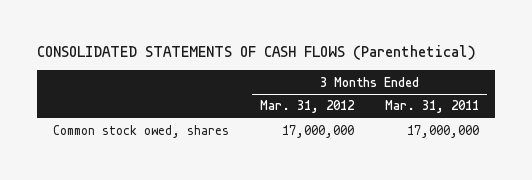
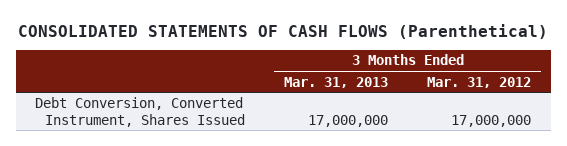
- | 3 Months Ended Mar. 31, 2012 | 3 Months Ended Mar. 31, 2011
+ | 3 Months Ended Mar. 31, 2013 | 3 Months Ended Mar. 31, 2012
- Common stock owed, shares | 17,000,000 | 17,000,000
+ Debt Conversion, Converted Instrument, Shares Issued | 17,000,000 | 17,000,000

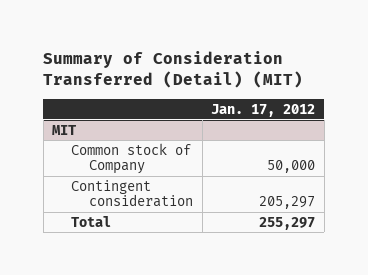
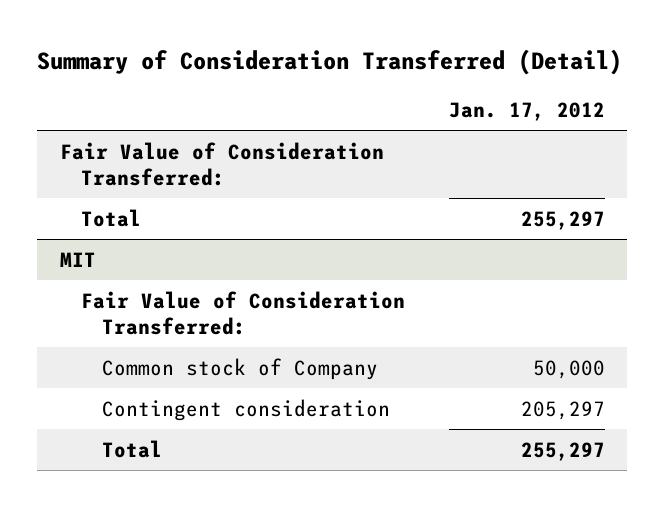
- Summary of Consideration Transferred (Detail) (MIT)
+ Summary of Consideration Transferred (Detail)
+ Fair Value of Consideration Transferred:
+ Total | 255,297
@ MIT
+ Fair Value of Consideration Transferred:

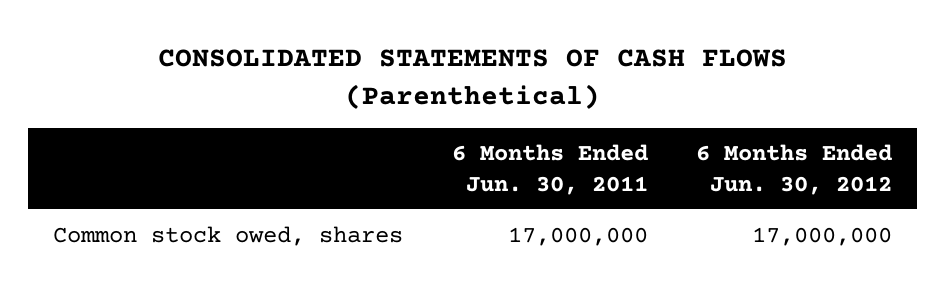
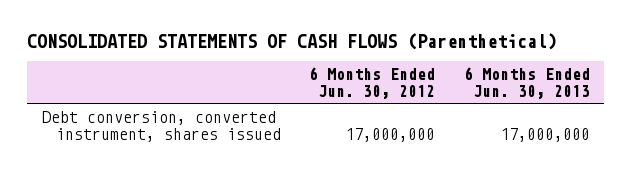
- | 6 Months Ended Jun. 30, 2011 | 6 Months Ended Jun. 30, 2012
+ | 6 Months Ended Jun. 30, 2012 | 6 Months Ended Jun. 30, 2013
- Common stock owed, shares | 17,000,000 | 17,000,000
+ Debt conversion, converted instrument, shares issued | 17,000,000 | 17,000,000

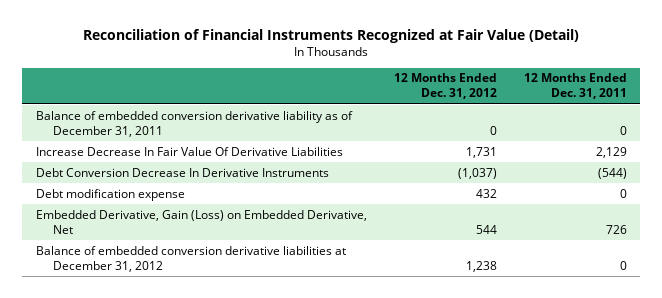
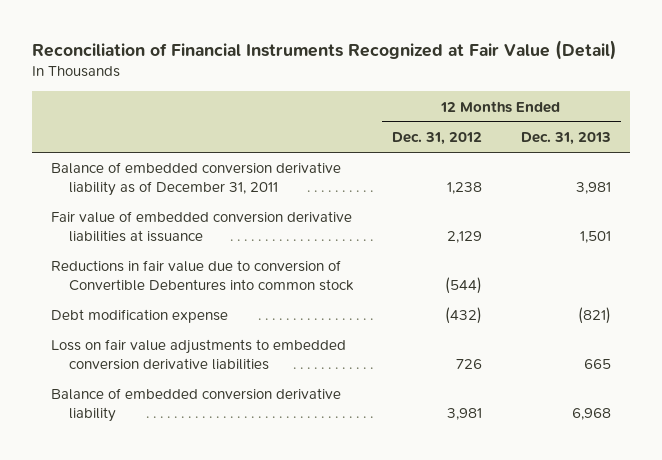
- | 12 Months Ended Dec. 31, 2012 | 12 Months Ended Dec. 31, 2011
+ | 12 Months Ended Dec. 31, 2012 | 12 Months Ended Dec. 31, 2013
- Balance of embedded conversion derivative liability as of December 31, 2011 | 0 | 0
- Increase Decrease In Fair Value Of Derivative Liabilities | 1,731 | 2,129
- Debt Conversion Decrease In Derivative Instruments | (1,037) | (544)
- Debt modification expense | 432 | 0
- Embedded Derivative, Gain (Loss) on Embedded Derivative, Net | 544 | 726
- Balance of embedded conversion derivative liabilities at December 31, 2012 | 1,238 | 0
+ Balance of embedded conversion derivative liability as of December 31, 2011 | 1,238 | 3,981
+ Fair value of embedded conversion derivative liabilities at issuance | 2,129 | 1,501
+ Reductions in fair value due to conversion of Convertible Debentures into common stock | (544) |
+ Debt modification expense | (432) | (821)
+ Loss on fair value adjustments to embedded conversion derivative liabilities | 726 | 665
+ Balance of embedded conversion derivative liability | 3,981 | 6,968

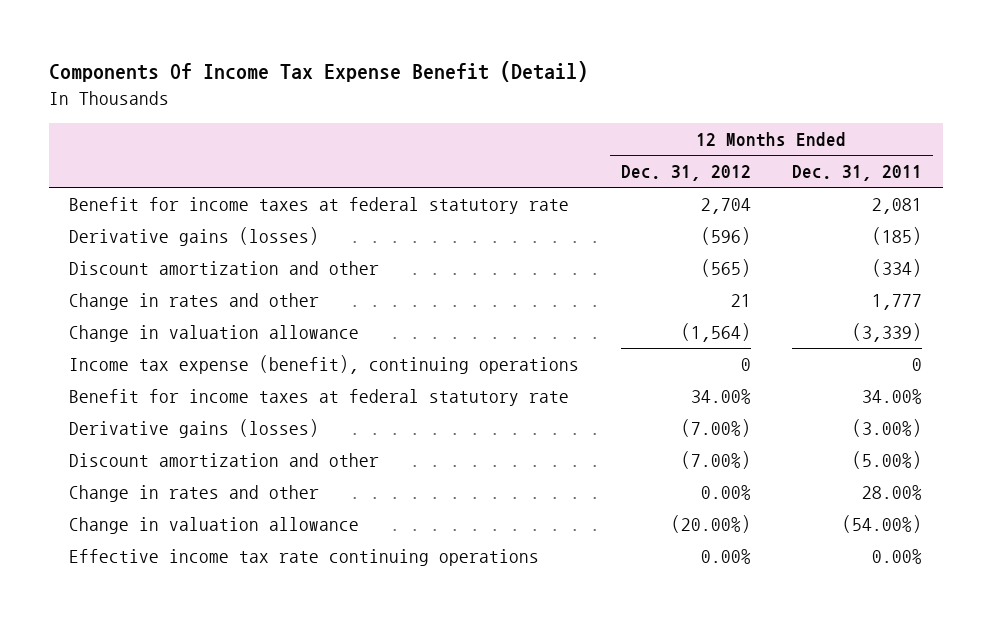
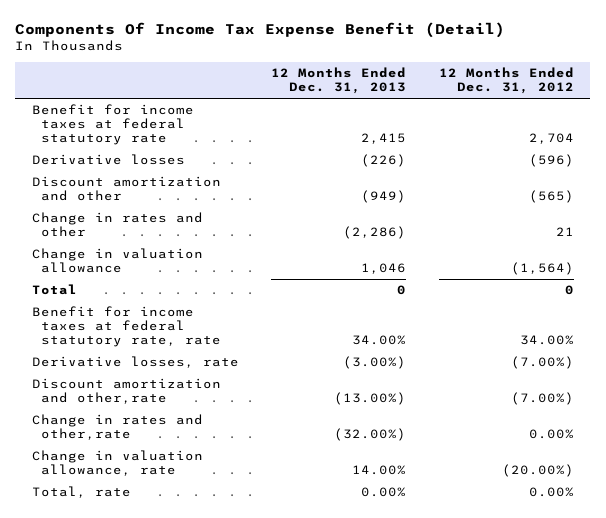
- | 12 Months Ended Dec. 31, 2012 | 12 Months Ended Dec. 31, 2011
+ | 12 Months Ended Dec. 31, 2013 | 12 Months Ended Dec. 31, 2012
- Derivative gains (losses) | (596) | (185)
+ Derivative losses | (226) | (596)
- Income tax expense (benefit), continuing operations | 0 | 0
- Benefit for income taxes at federal statutory rate | 34.00% | 34.00%
- Derivative gains (losses) | (7.00%) | (3.00%)
- Discount amortization and other | (7.00%) | (5.00%)
- Change in rates and other | 0.00% | 28.00%
- Change in valuation allowance | (20.00%) | (54.00%)
- Effective income tax rate continuing operations | 0.00% | 0.00%
+ Total | 0 | 0
+ Benefit for income taxes at federal statutory rate, rate | 34.00% | 34.00%
+ Derivative losses, rate | (3.00%) | (7.00%)
+ Discount amortization and other,rate | (13.00%) | (7.00%)
+ Change in rates and other,rate | (32.00%) | 0.00%
+ Change in valuation allowance, rate | 14.00% | (20.00%)
+ Total, rate | 0.00% | 0.00%

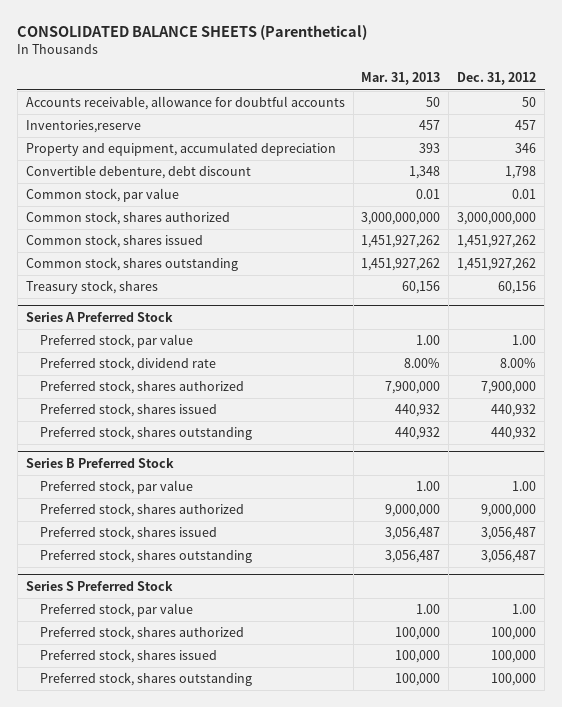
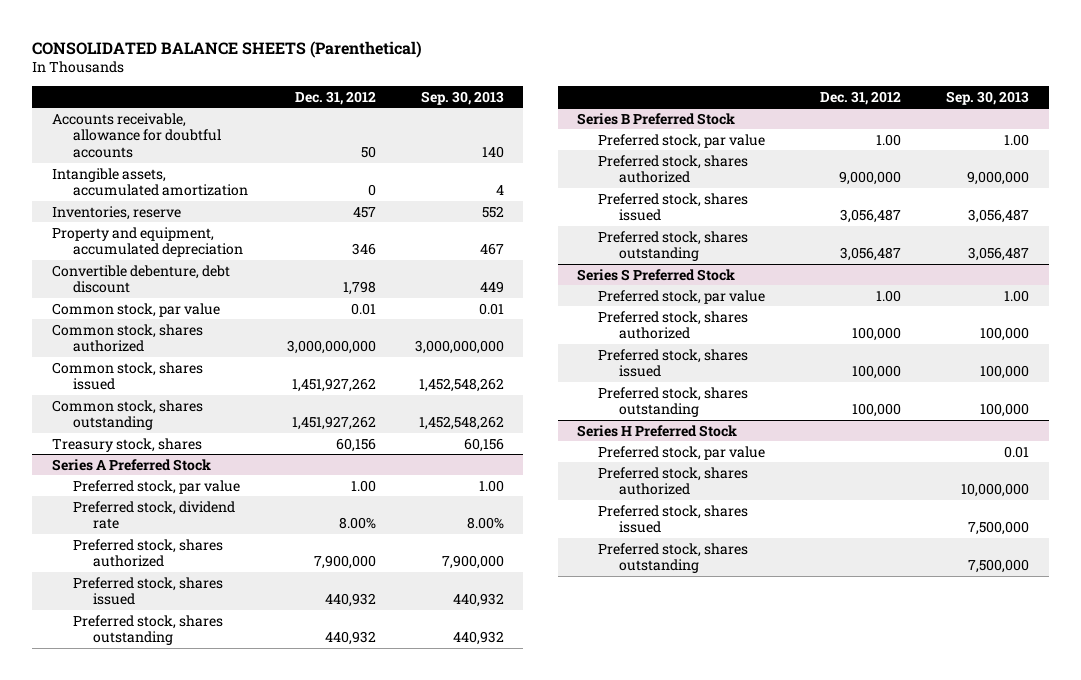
- | Mar. 31, 2013 | Dec. 31, 2012
+ | Dec. 31, 2012 | Sep. 30, 2013
- Inventories,reserve | 457 | 457
+ Intangible assets, accumulated amortization | 0 | 4
+ Inventories, reserve | 457 | 552
+ Series H Preferred Stock
+ Preferred stock, par value | | 0.01
+ Preferred stock, shares authorized | | 10,000,000
+ Preferred stock, shares issued | | 7,500,000
+ Preferred stock, shares outstanding | | 7,500,000

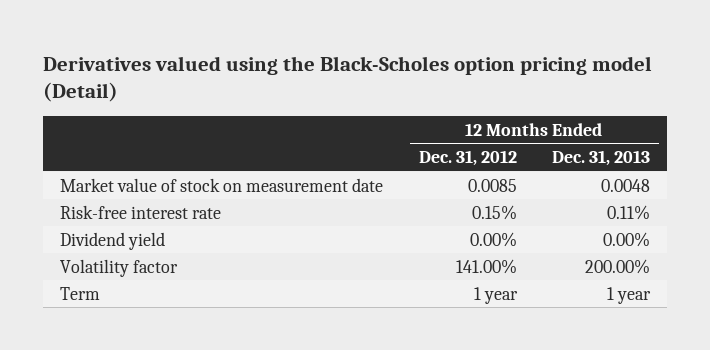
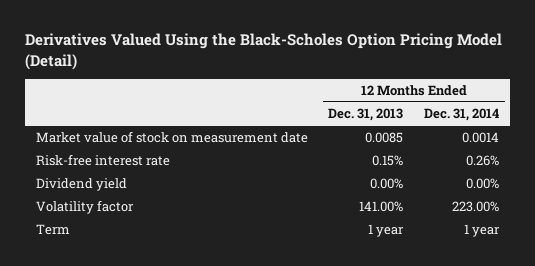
- Derivatives valued using the Black-Scholes option pricing model (Detail)
+ Derivatives Valued Using the Black-Scholes Option Pricing Model (Detail)
- | 12 Months Ended Dec. 31, 2012 | 12 Months Ended Dec. 31, 2013
+ | 12 Months Ended Dec. 31, 2013 | 12 Months Ended Dec. 31, 2014
- Market value of stock on measurement date | 0.0085 | 0.0048
- Risk-free interest rate | 0.15% | 0.11%
+ Market value of stock on measurement date | 0.0085 | 0.0014
+ Risk-free interest rate | 0.15% | 0.26%
- Volatility factor | 141.00% | 200.00%
+ Volatility factor | 141.00% | 223.00%

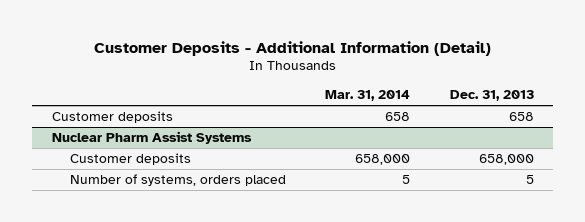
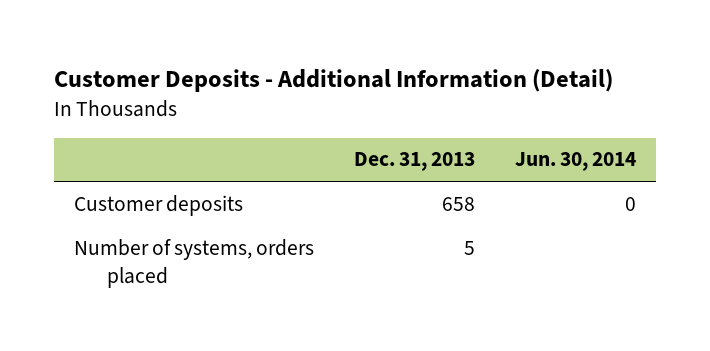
- | Mar. 31, 2014 | Dec. 31, 2013
+ | Dec. 31, 2013 | Jun. 30, 2014
- Nuclear Pharm Assist Systems
- Customer deposits | 658,000 | 658,000

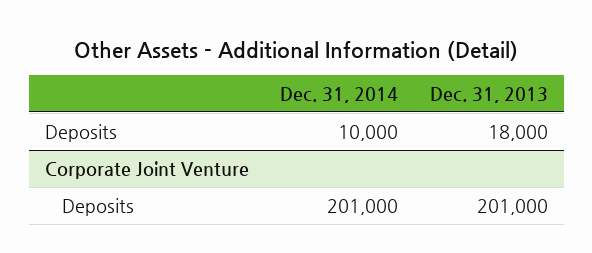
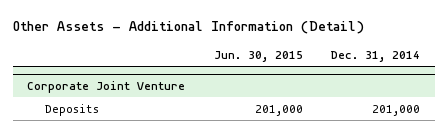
- | Dec. 31, 2014 | Dec. 31, 2013
+ | Jun. 30, 2015 | Dec. 31, 2014
- Deposits | 10,000 | 18,000

